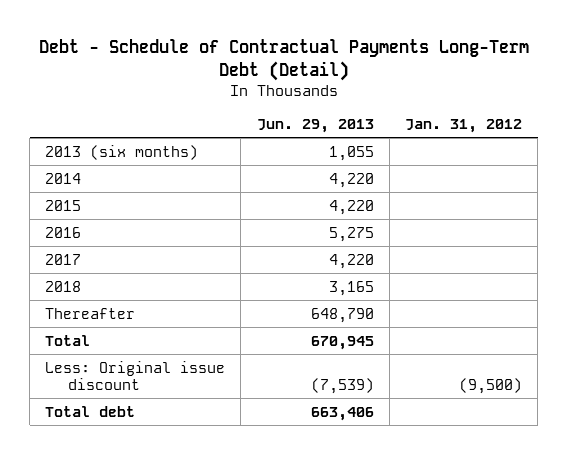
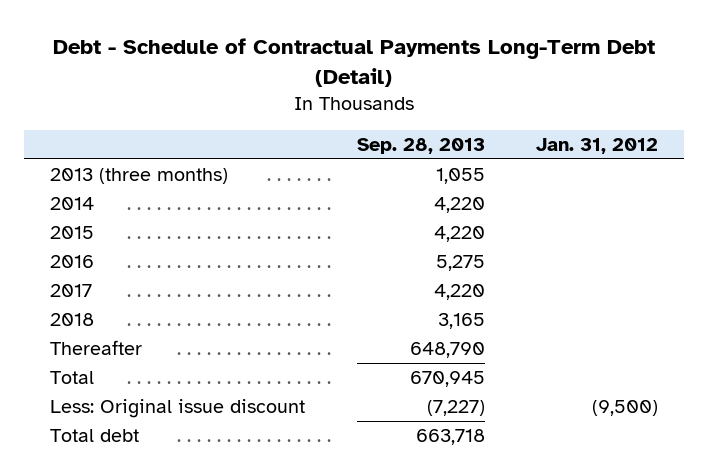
- | Jun. 29, 2013 | Jan. 31, 2012
+ | Sep. 28, 2013 | Jan. 31, 2012
- 2013 (six months) | 1,055 |
+ 2013 (three months) | 1,055 |

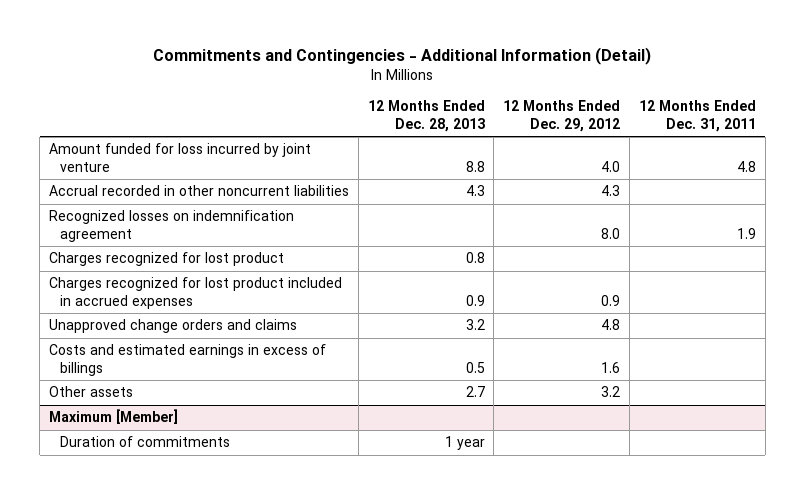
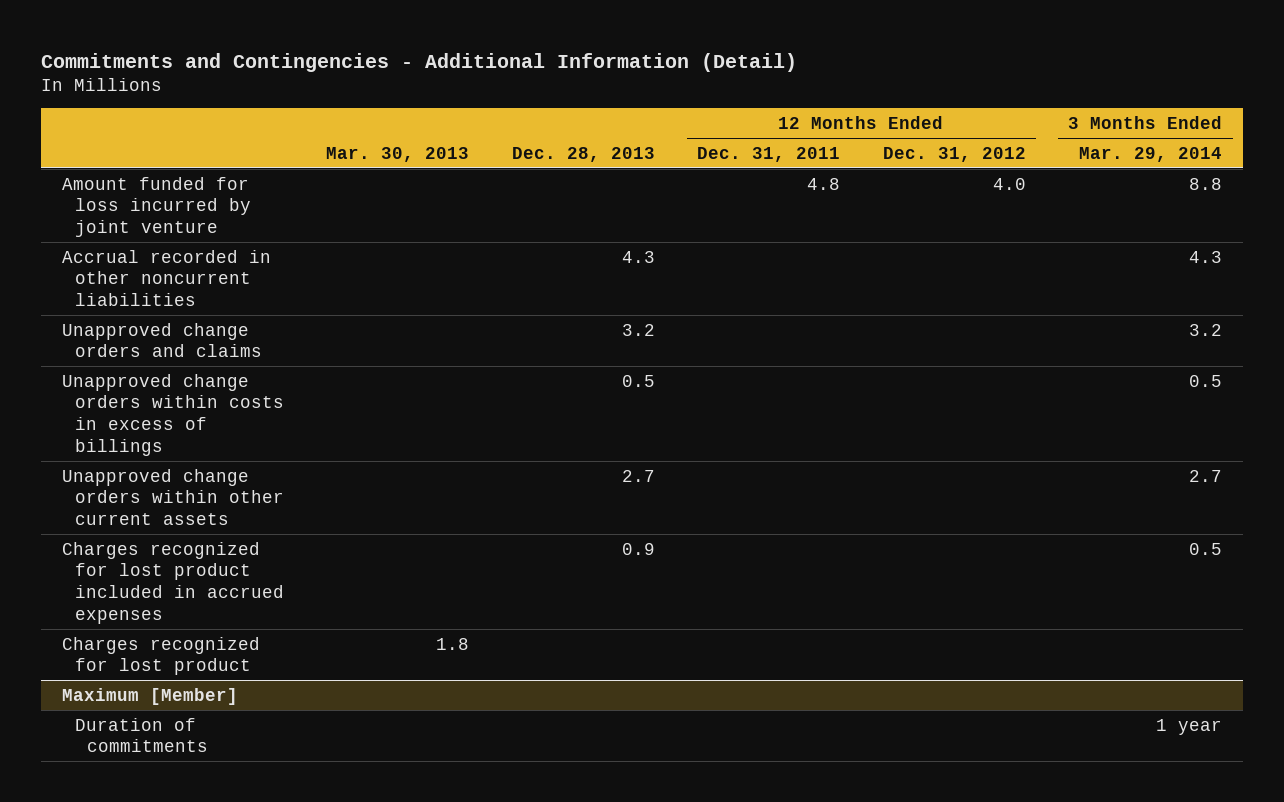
- | 12 Months Ended Dec. 28, 2013 | 12 Months Ended Dec. 29, 2012 | 12 Months Ended Dec. 31, 2011
+ | Mar. 30, 2013 | Dec. 28, 2013 | 12 Months Ended Dec. 31, 2011 | 12 Months Ended Dec. 31, 2012 | 3 Months Ended Mar. 29, 2014
- Recognized losses on indemnification agreement | | 8.0 | 1.9
- Costs and estimated earnings in excess of billings | 0.5 | 1.6 |
- Other assets | 2.7 | 3.2 |
+ Unapproved change orders within costs in excess of billings | | 0.5 | | | 0.5
+ Unapproved change orders within other current assets | | 2.7 | | | 2.7
moved down: Charges recognized for lost product included in accrued expenses | | 0.9 | | | 0.5
moved down: Charges recognized for lost product | 1.8 | | | |

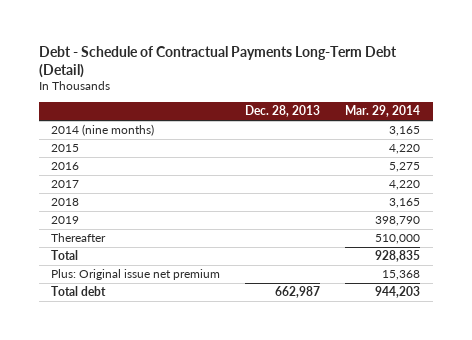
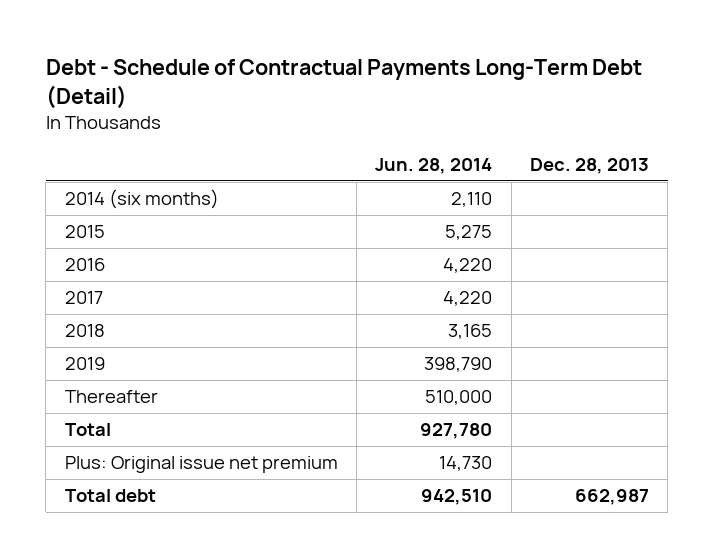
- | Dec. 28, 2013 | Mar. 29, 2014
+ | Jun. 28, 2014 | Dec. 28, 2013
- 2014 (nine months) | | 3,165
+ 2014 (six months) | 2,110 |

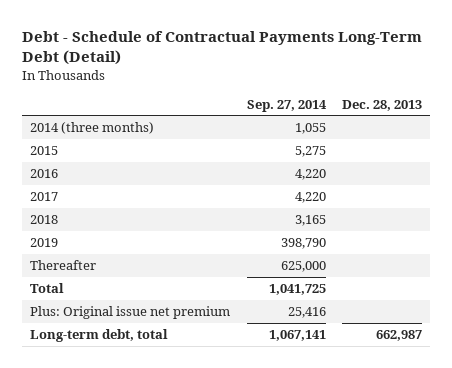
- | Jun. 28, 2014 | Dec. 28, 2013
+ | Sep. 27, 2014 | Dec. 28, 2013
- 2014 (six months) | 2,110 |
+ 2014 (three months) | 1,055 |
- Total debt | 942,510 | 662,987
+ Long-term debt, total | 1,067,141 | 662,987

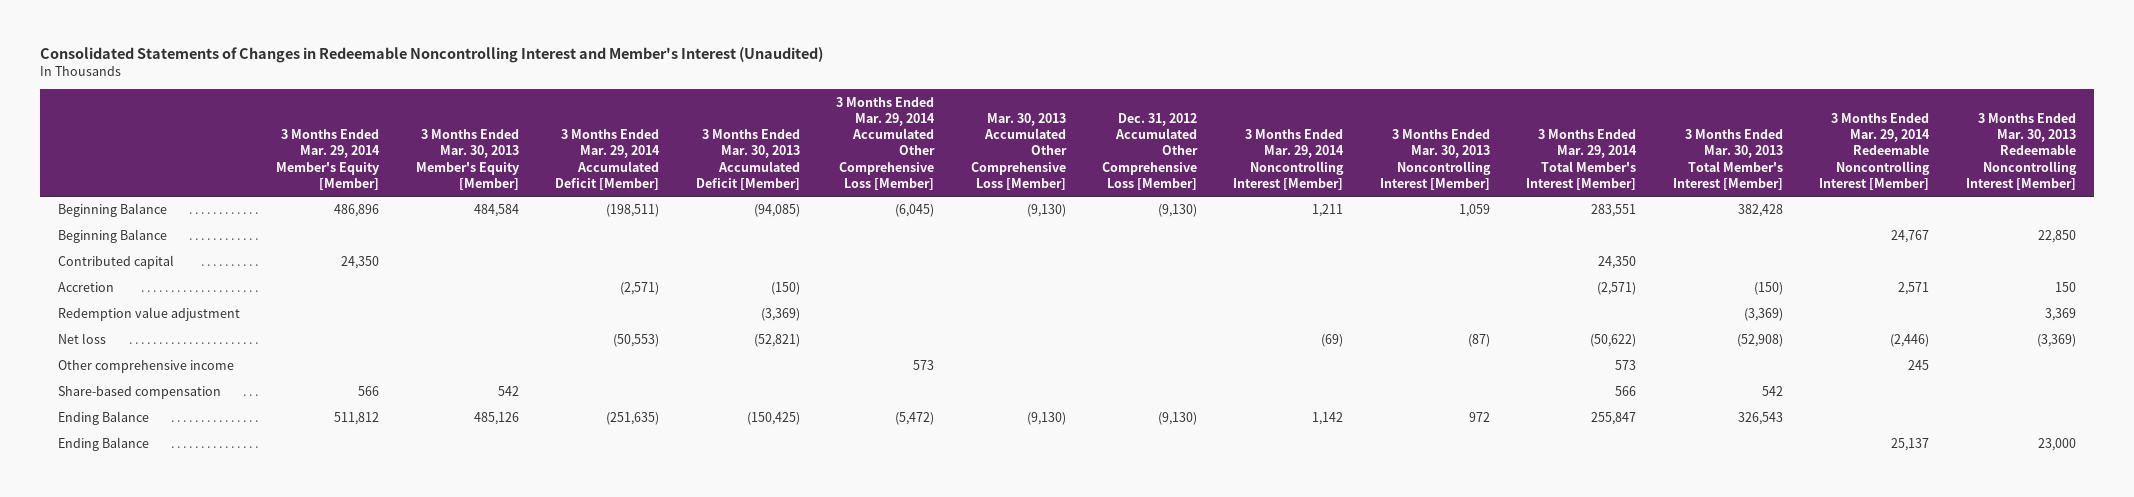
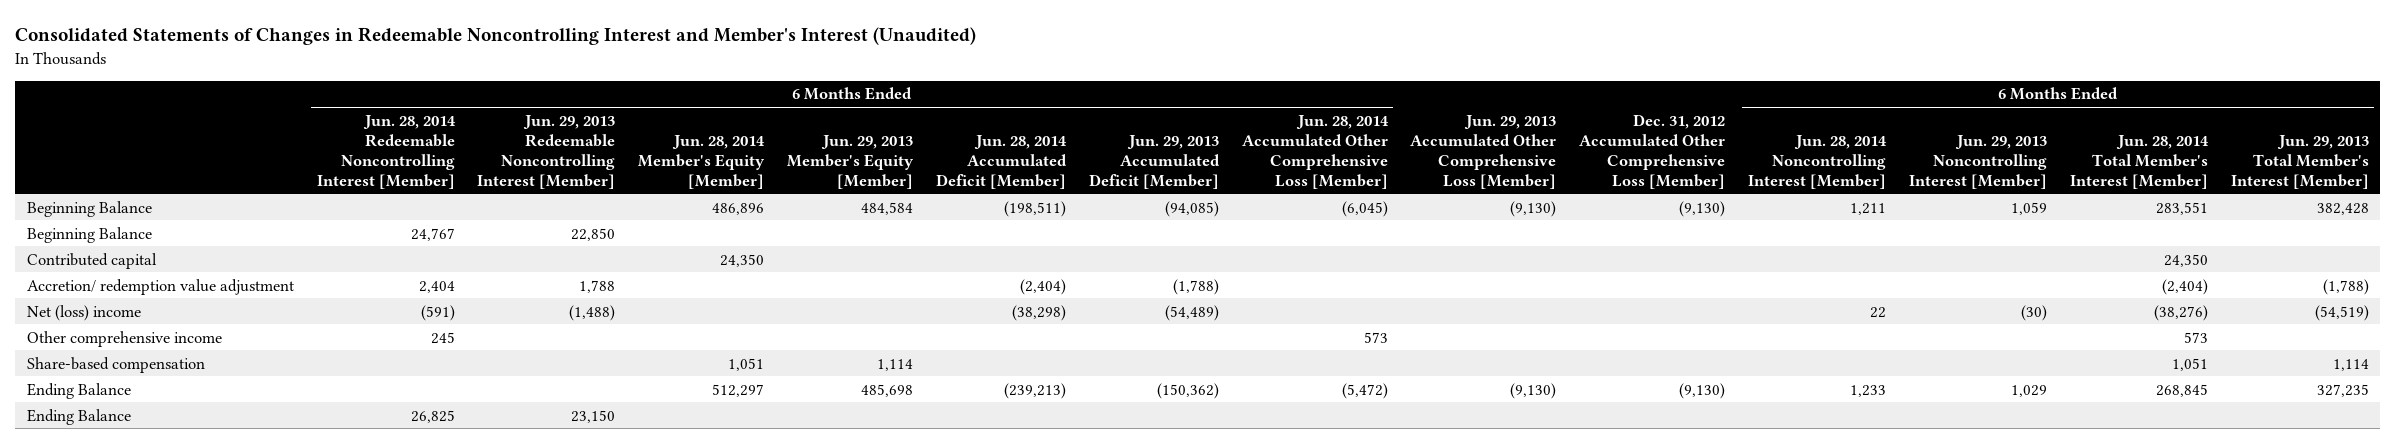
- | 3 Months Ended Mar. 29, 2014 Member's Equity [Member] | 3 Months Ended Mar. 30, 2013 Member's Equity [Member] | 3 Months Ended Mar. 29, 2014 Accumulated Deficit [Member] | 3 Months Ended Mar. 30, 2013 Accumulated Deficit [Member] | 3 Months Ended Mar. 29, 2014 Accumulated Other Comprehensive Loss [Member] | Mar. 30, 2013 Accumulated Other Comprehensive Loss [Member] | Dec. 31, 2012 Accumulated Other Comprehensive Loss [Member] | 3 Months Ended Mar. 29, 2014 Noncontrolling Interest [Member] | 3 Months Ended Mar. 30, 2013 Noncontrolling Interest [Member] | 3 Months Ended Mar. 29, 2014 Total Member's Interest [Member] | 3 Months Ended Mar. 30, 2013 Total Member's Interest [Member] | 3 Months Ended Mar. 29, 2014 Redeemable Noncontrolling Interest [Member] | 3 Months Ended Mar. 30, 2013 Redeemable Noncontrolling Interest [Member]
+ | 6 Months Ended Jun. 28, 2014 Redeemable Noncontrolling Interest [Member] | 6 Months Ended Jun. 29, 2013 Redeemable Noncontrolling Interest [Member] | 6 Months Ended Jun. 28, 2014 Member's Equity [Member] | 6 Months Ended Jun. 29, 2013 Member's Equity [Member] | 6 Months Ended Jun. 28, 2014 Accumulated Deficit [Member] | 6 Months Ended Jun. 29, 2013 Accumulated Deficit [Member] | 6 Months Ended Jun. 28, 2014 Accumulated Other Comprehensive Loss [Member] | Jun. 29, 2013 Accumulated Other Comprehensive Loss [Member] | Dec. 31, 2012 Accumulated Other Comprehensive Loss [Member] | 6 Months Ended Jun. 28, 2014 Noncontrolling Interest [Member] | 6 Months Ended Jun. 29, 2013 Noncontrolling Interest [Member] | 6 Months Ended Jun. 28, 2014 Total Member's Interest [Member] | 6 Months Ended Jun. 29, 2013 Total Member's Interest [Member]
- Accretion | | | (2,571) | (150) | | | | | | (2,571) | (150) | 2,571 | 150
- Redemption value adjustment | | | | (3,369) | | | | | | | (3,369) | | 3,369
- Net loss | | | (50,553) | (52,821) | | | | (69) | (87) | (50,622) | (52,908) | (2,446) | (3,369)
+ Accretion/ redemption value adjustment | 2,404 | 1,788 | | | (2,404) | (1,788) | | | | | | (2,404) | (1,788)
+ Net (loss) income | (591) | (1,488) | | | (38,298) | (54,489) | | | | 22 | (30) | (38,276) | (54,519)

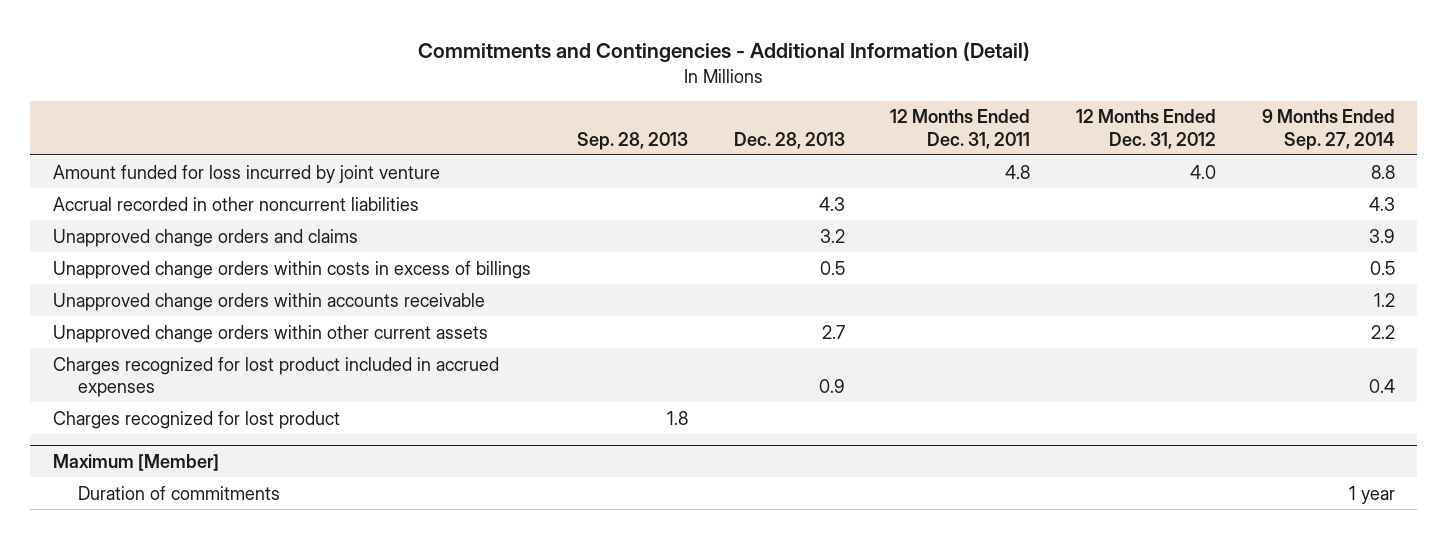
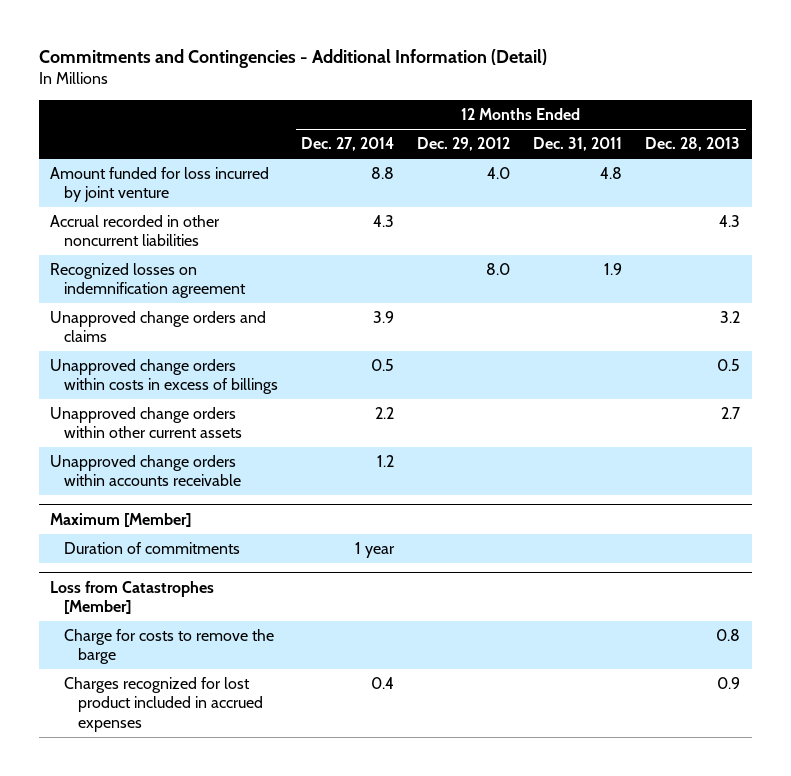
- | Sep. 28, 2013 | Dec. 28, 2013 | 12 Months Ended Dec. 31, 2011 | 12 Months Ended Dec. 31, 2012 | 9 Months Ended Sep. 27, 2014
+ | 12 Months Ended Dec. 27, 2014 | 12 Months Ended Dec. 29, 2012 | 12 Months Ended Dec. 31, 2011 | 12 Months Ended Dec. 28, 2013
+ Recognized losses on indemnification agreement | | 8.0 | 1.9 |
- Charges recognized for lost product included in accrued expenses | | 0.9 | | | 0.4
- Charges recognized for lost product | 1.8 | | | |
moved down: Unapproved change orders within accounts receivable | 1.2 | | |
+ Loss from Catastrophes [Member]
+ Charge for costs to remove the barge | | | | 0.8
+ Charges recognized for lost product included in accrued expenses | 0.4 | | | 0.9

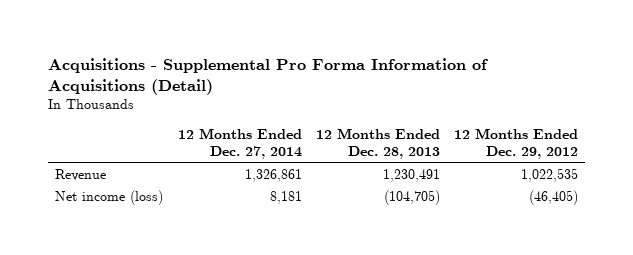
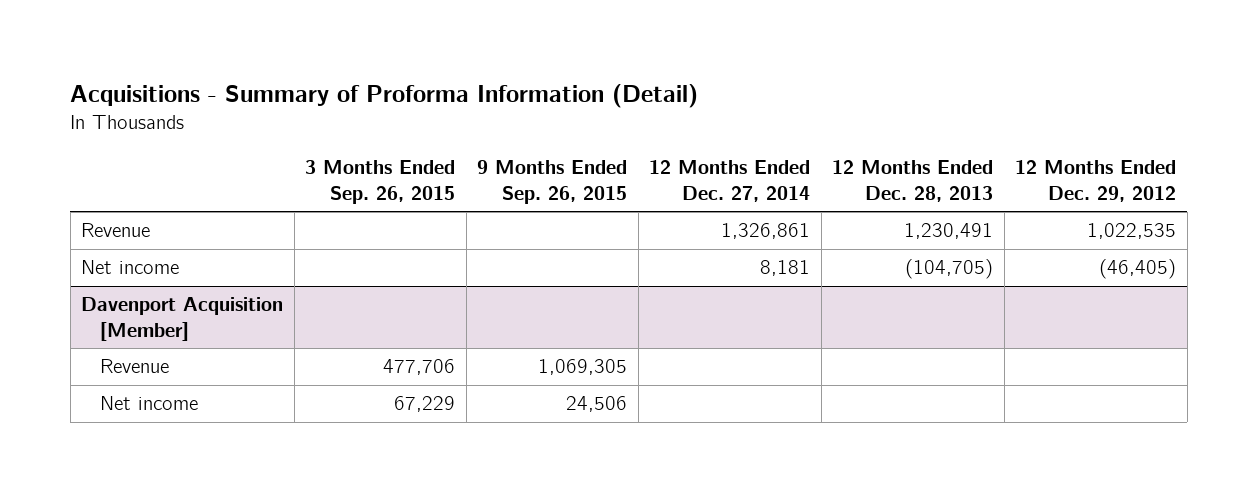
- Acquisitions - Supplemental Pro Forma Information of Acquisitions (Detail)
+ Acquisitions - Summary of Proforma Information (Detail)
- | 12 Months Ended Dec. 27, 2014 | 12 Months Ended Dec. 28, 2013 | 12 Months Ended Dec. 29, 2012
+ | 3 Months Ended Sep. 26, 2015 | 9 Months Ended Sep. 26, 2015 | 12 Months Ended Dec. 27, 2014 | 12 Months Ended Dec. 28, 2013 | 12 Months Ended Dec. 29, 2012
- Net income (loss) | 8,181 | (104,705) | (46,405)
+ Net income | | | 8,181 | (104,705) | (46,405)
+ Davenport Acquisition [Member]
+ Revenue | 477,706 | 1,069,305 | | |
+ Net income | 67,229 | 24,506 | | |

